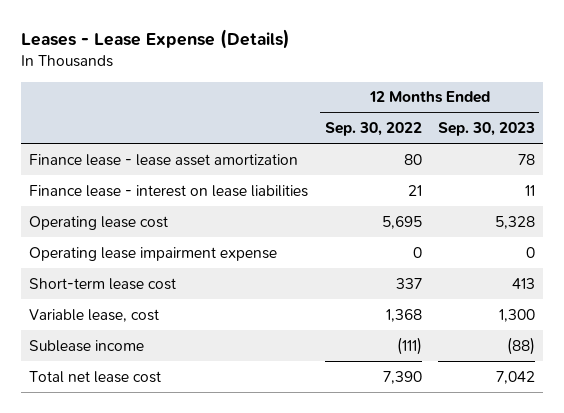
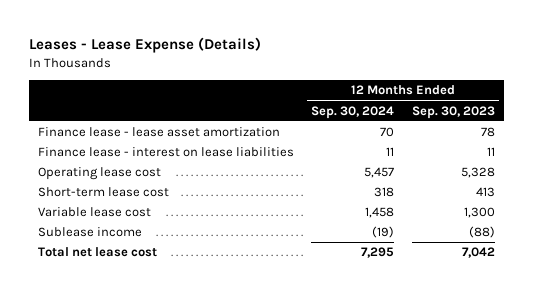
- | 12 Months Ended Sep. 30, 2022 | 12 Months Ended Sep. 30, 2023
+ | 12 Months Ended Sep. 30, 2024 | 12 Months Ended Sep. 30, 2023
- Operating lease impairment expense | 0 | 0
- Variable lease, cost | 1,368 | 1,300
+ Variable lease cost | 1,458 | 1,300

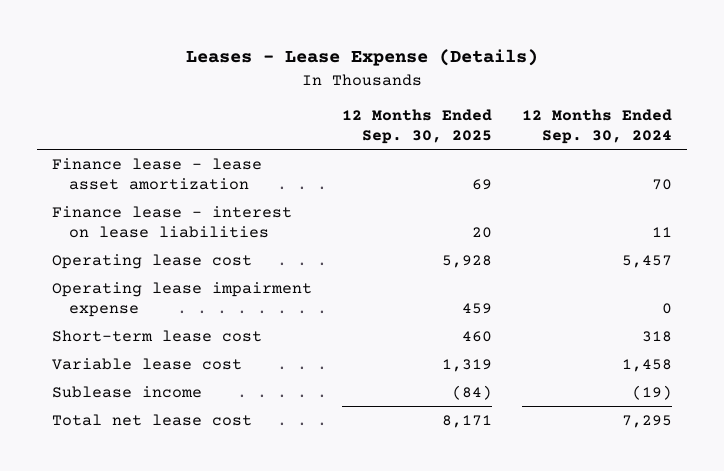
- | 12 Months Ended Sep. 30, 2024 | 12 Months Ended Sep. 30, 2023
+ | 12 Months Ended Sep. 30, 2025 | 12 Months Ended Sep. 30, 2024
+ Operating lease impairment expense | 459 | 0

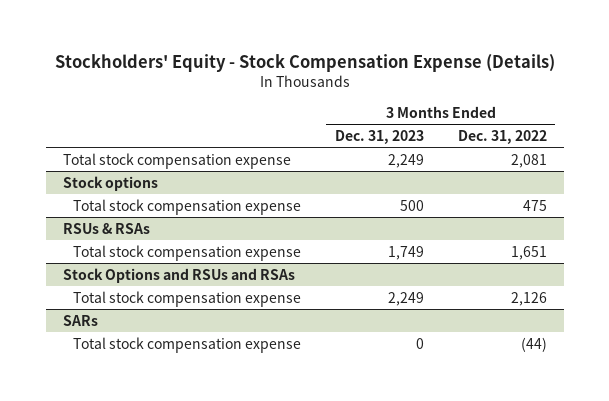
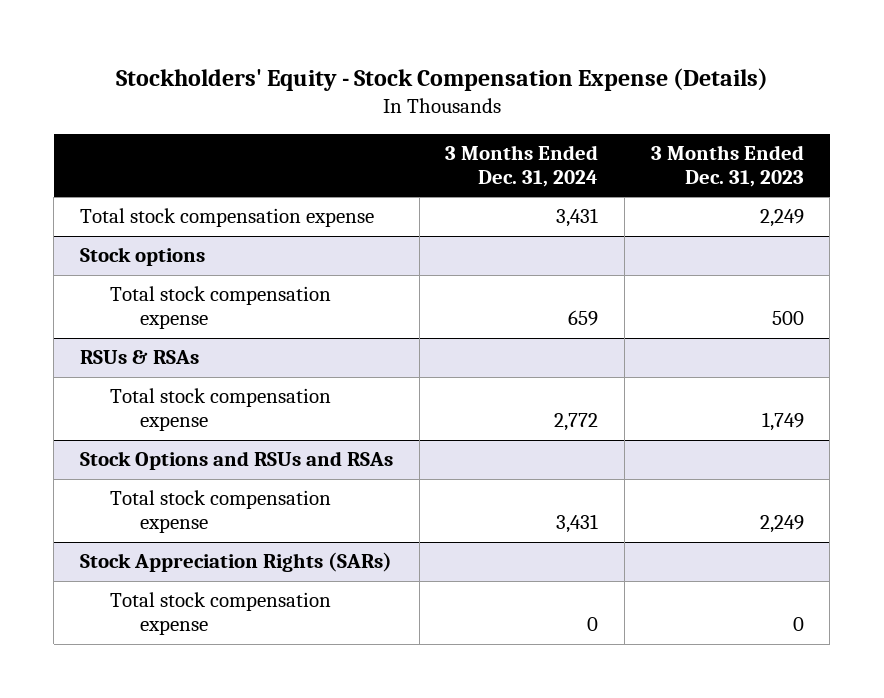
- | 3 Months Ended Dec. 31, 2023 | 3 Months Ended Dec. 31, 2022
+ | 3 Months Ended Dec. 31, 2024 | 3 Months Ended Dec. 31, 2023
- SARs
+ Stock Appreciation Rights (SARs)

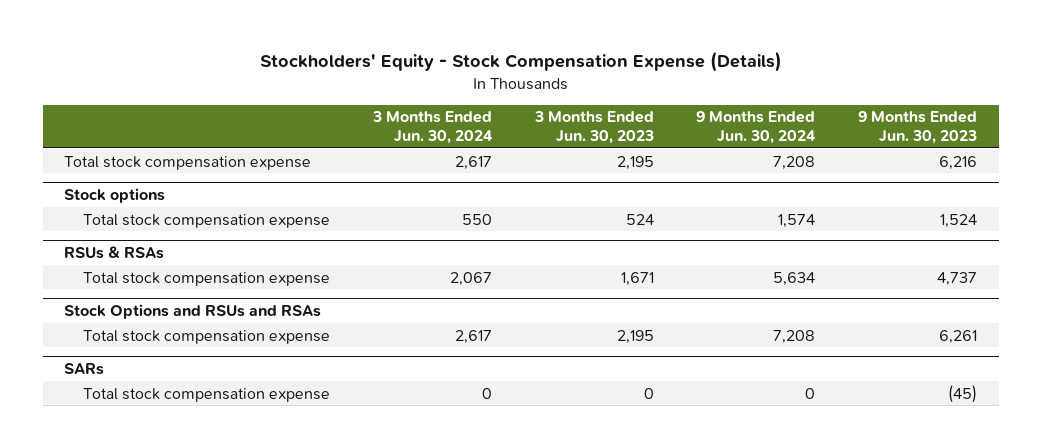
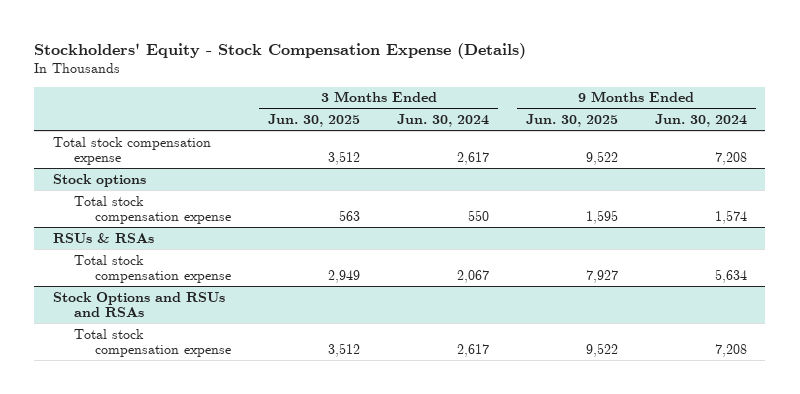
- | 3 Months Ended Jun. 30, 2024 | 3 Months Ended Jun. 30, 2023 | 9 Months Ended Jun. 30, 2024 | 9 Months Ended Jun. 30, 2023
+ | 3 Months Ended Jun. 30, 2025 | 3 Months Ended Jun. 30, 2024 | 9 Months Ended Jun. 30, 2025 | 9 Months Ended Jun. 30, 2024
- SARs
- Total stock compensation expense | 0 | 0 | 0 | (45)

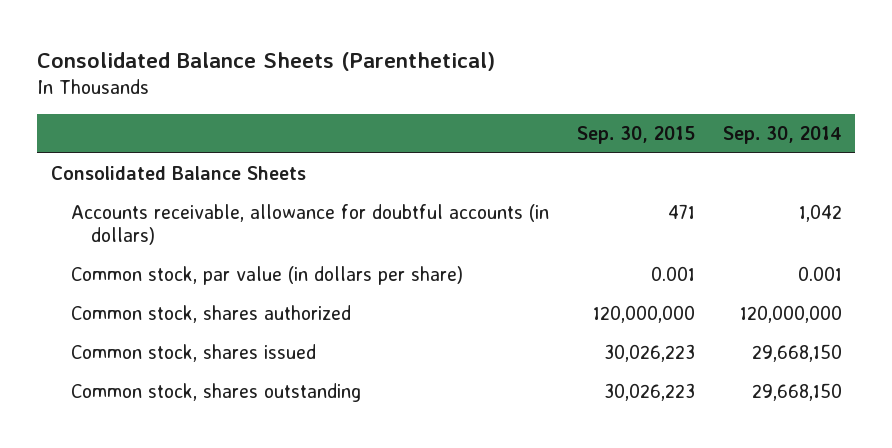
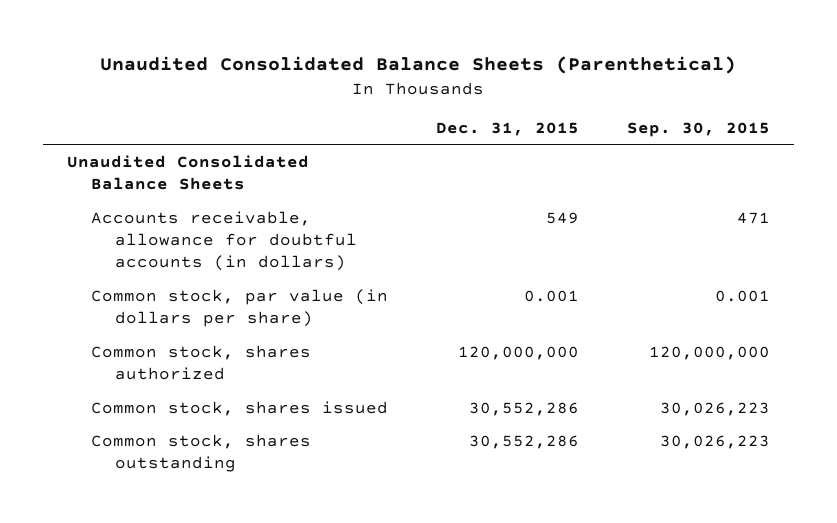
- Consolidated Balance Sheets (Parenthetical)
+ Unaudited Consolidated Balance Sheets (Parenthetical)
- | Sep. 30, 2015 | Sep. 30, 2014
+ | Dec. 31, 2015 | Sep. 30, 2015
- Consolidated Balance Sheets
+ Unaudited Consolidated Balance Sheets

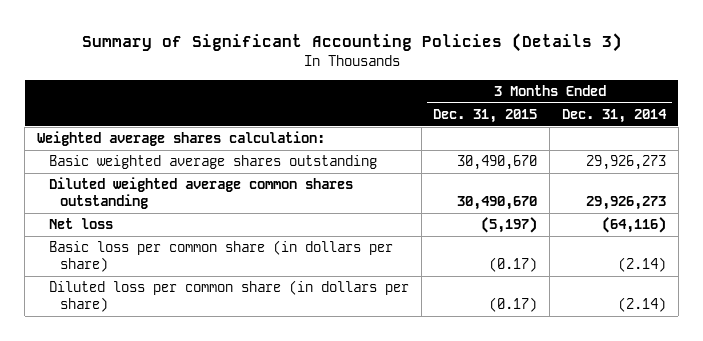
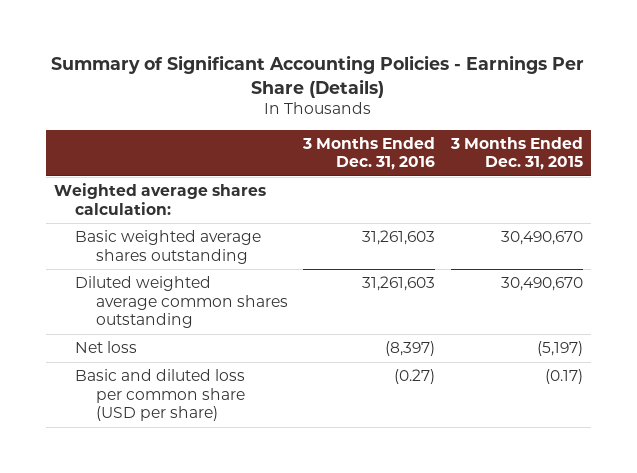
- Summary of Significant Accounting Policies (Details 3)
+ Summary of Significant Accounting Policies - Earnings Per Share (Details)
- | 3 Months Ended Dec. 31, 2015 | 3 Months Ended Dec. 31, 2014
+ | 3 Months Ended Dec. 31, 2016 | 3 Months Ended Dec. 31, 2015
- Basic loss per common share (in dollars per share) | (0.17) | (2.14)
- Diluted loss per common share (in dollars per share) | (0.17) | (2.14)
+ Basic and diluted loss per common share (USD per share) | (0.27) | (0.17)

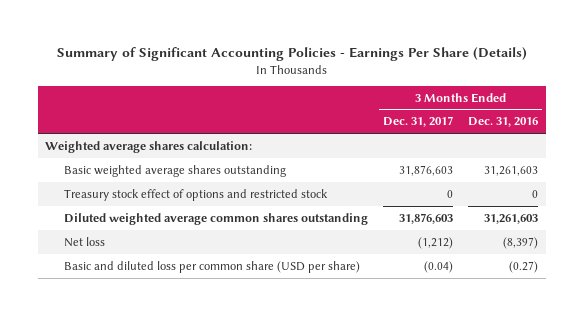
- | 3 Months Ended Dec. 31, 2016 | 3 Months Ended Dec. 31, 2015
+ | 3 Months Ended Dec. 31, 2017 | 3 Months Ended Dec. 31, 2016
+ Treasury stock effect of options and restricted stock | 0 | 0

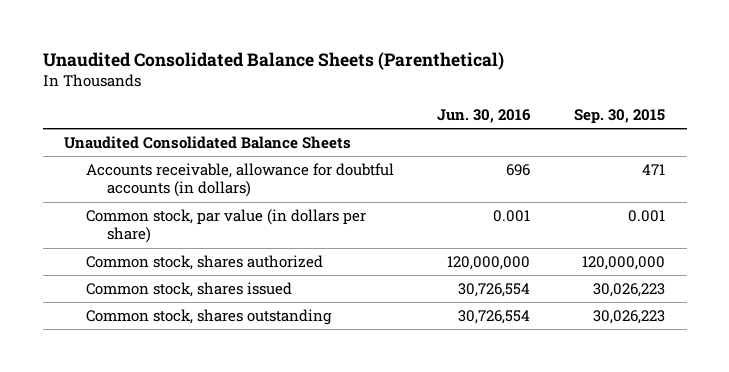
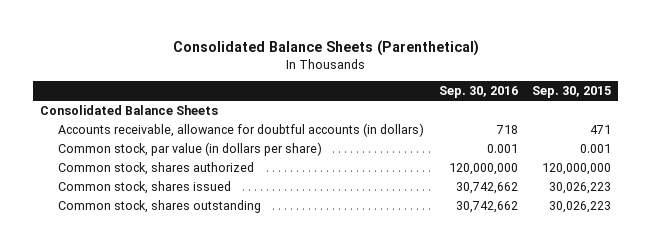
- Unaudited Consolidated Balance Sheets (Parenthetical)
+ Consolidated Balance Sheets (Parenthetical)
- | Jun. 30, 2016 | Sep. 30, 2015
+ | Sep. 30, 2016 | Sep. 30, 2015
- Unaudited Consolidated Balance Sheets
+ Consolidated Balance Sheets

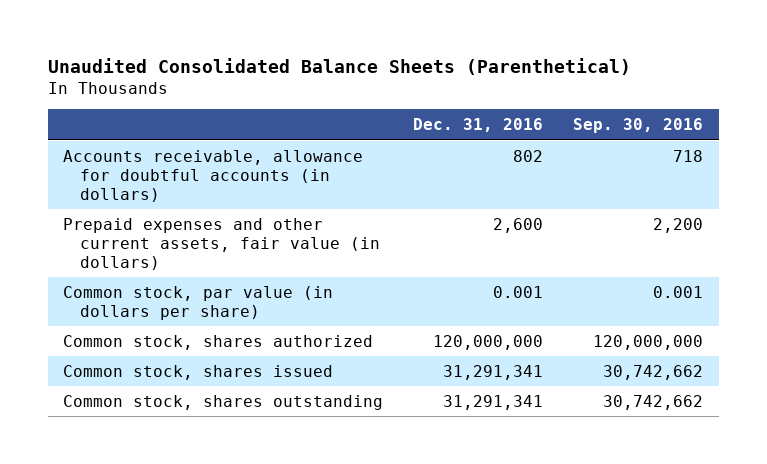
- Consolidated Balance Sheets (Parenthetical)
+ Unaudited Consolidated Balance Sheets (Parenthetical)
- | Sep. 30, 2016 | Sep. 30, 2015
+ | Dec. 31, 2016 | Sep. 30, 2016
- Consolidated Balance Sheets
+ Prepaid expenses and other current assets, fair value (in dollars) | 2,600 | 2,200

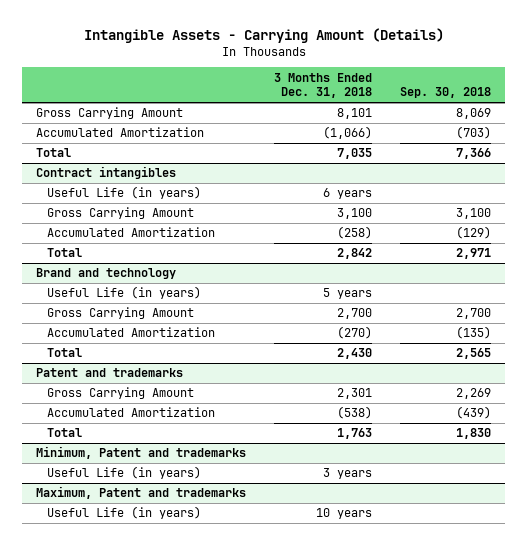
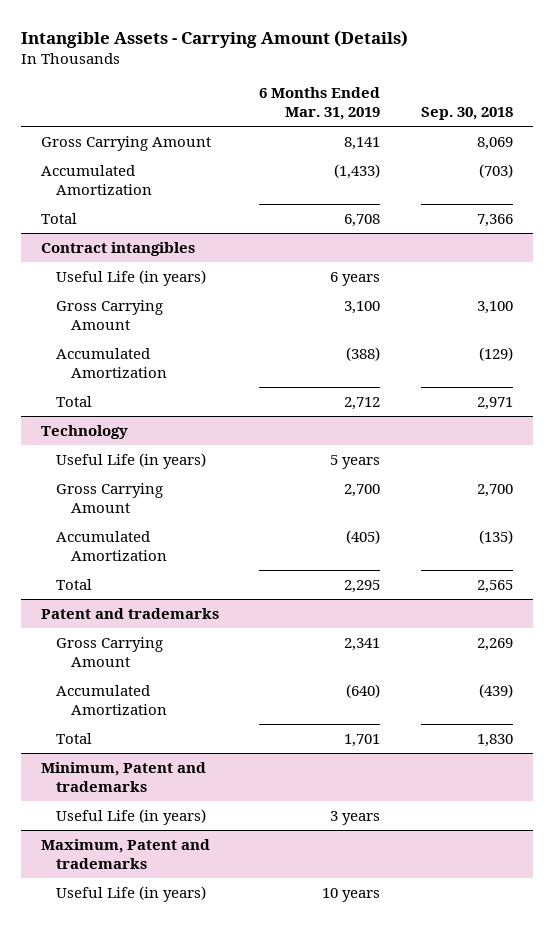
- | 3 Months Ended Dec. 31, 2018 | Sep. 30, 2018
+ | 6 Months Ended Mar. 31, 2019 | Sep. 30, 2018
- Brand and technology
+ Technology

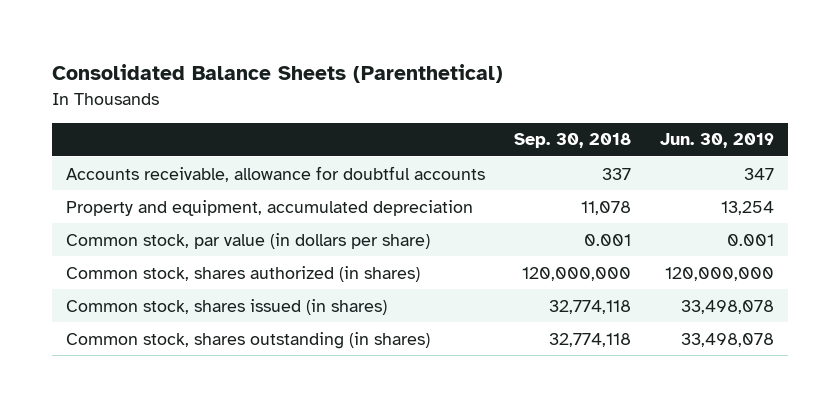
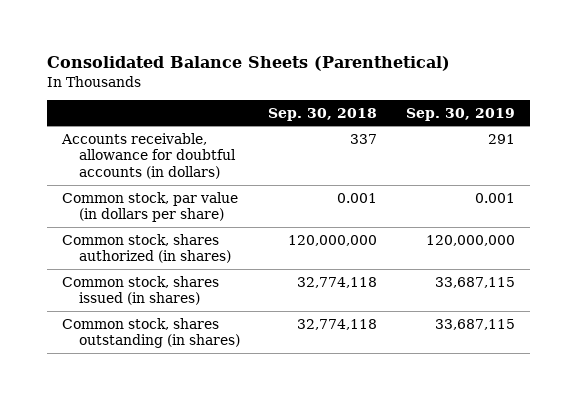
- | Sep. 30, 2018 | Jun. 30, 2019
+ | Sep. 30, 2018 | Sep. 30, 2019
- Accounts receivable, allowance for doubtful accounts | 337 | 347
- Property and equipment, accumulated depreciation | 11,078 | 13,254
+ Accounts receivable, allowance for doubtful accounts (in dollars) | 337 | 291

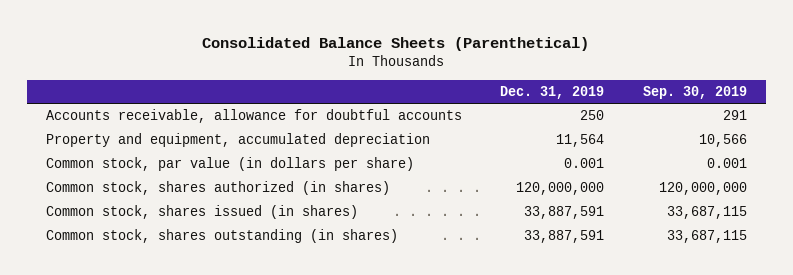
- | Sep. 30, 2018 | Sep. 30, 2019
+ | Dec. 31, 2019 | Sep. 30, 2019
- Accounts receivable, allowance for doubtful accounts (in dollars) | 337 | 291
+ Accounts receivable, allowance for doubtful accounts | 250 | 291
+ Property and equipment, accumulated depreciation | 11,564 | 10,566

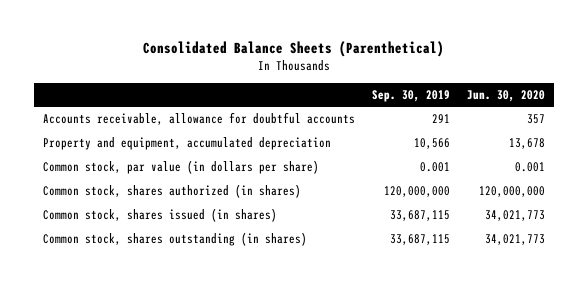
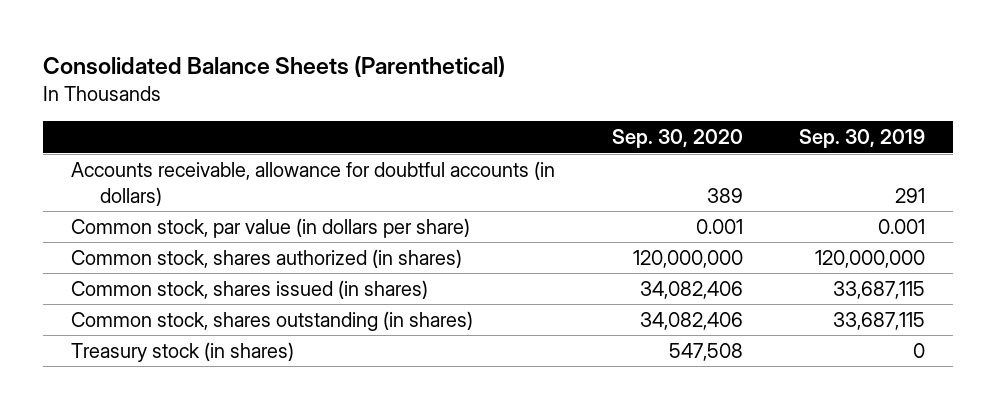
- | Sep. 30, 2019 | Jun. 30, 2020
+ | Sep. 30, 2020 | Sep. 30, 2019
- Accounts receivable, allowance for doubtful accounts | 291 | 357
- Property and equipment, accumulated depreciation | 10,566 | 13,678
+ Accounts receivable, allowance for doubtful accounts (in dollars) | 389 | 291
+ Treasury stock (in shares) | 547,508 | 0

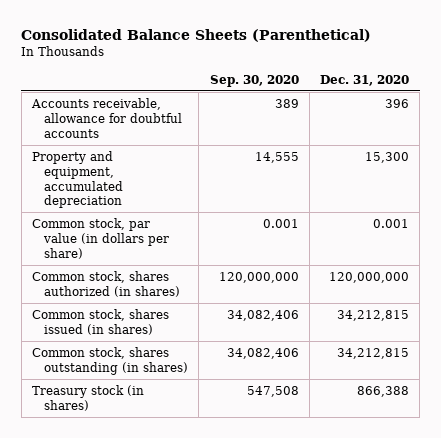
- | Sep. 30, 2020 | Sep. 30, 2019
+ | Sep. 30, 2020 | Dec. 31, 2020
- Accounts receivable, allowance for doubtful accounts (in dollars) | 389 | 291
+ Accounts receivable, allowance for doubtful accounts | 389 | 396
+ Property and equipment, accumulated depreciation | 14,555 | 15,300

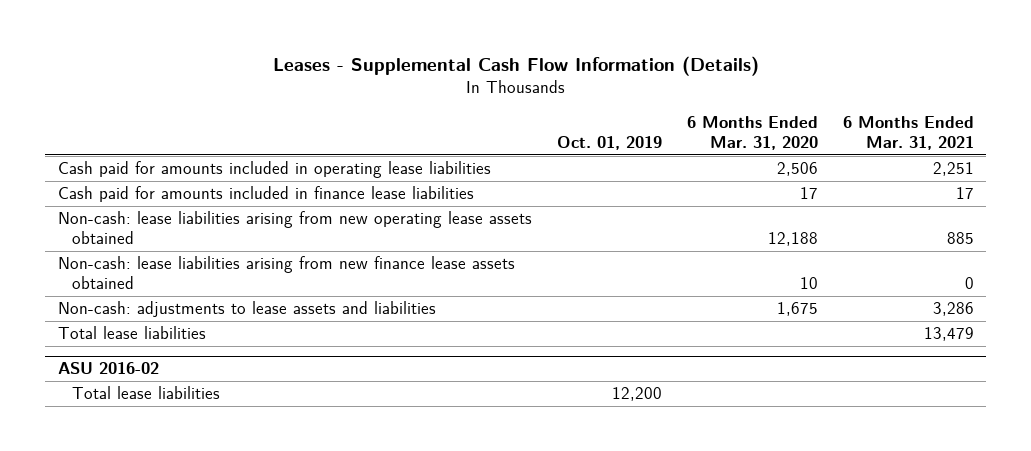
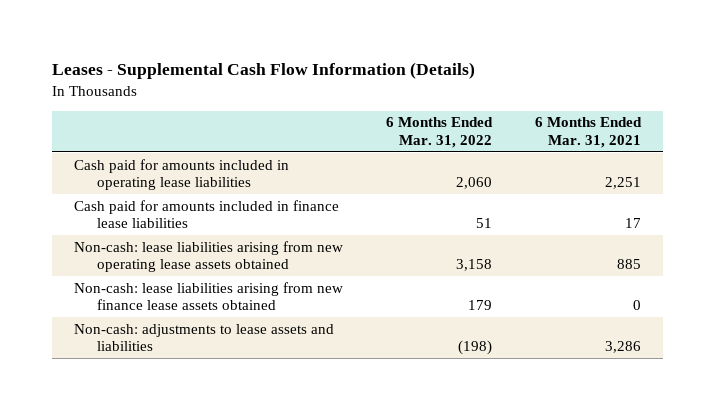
- | Oct. 01, 2019 | 6 Months Ended Mar. 31, 2020 | 6 Months Ended Mar. 31, 2021
+ | 6 Months Ended Mar. 31, 2022 | 6 Months Ended Mar. 31, 2021
- Total lease liabilities | | | 13,479
- ASU 2016-02
- Total lease liabilities | 12,200 | |

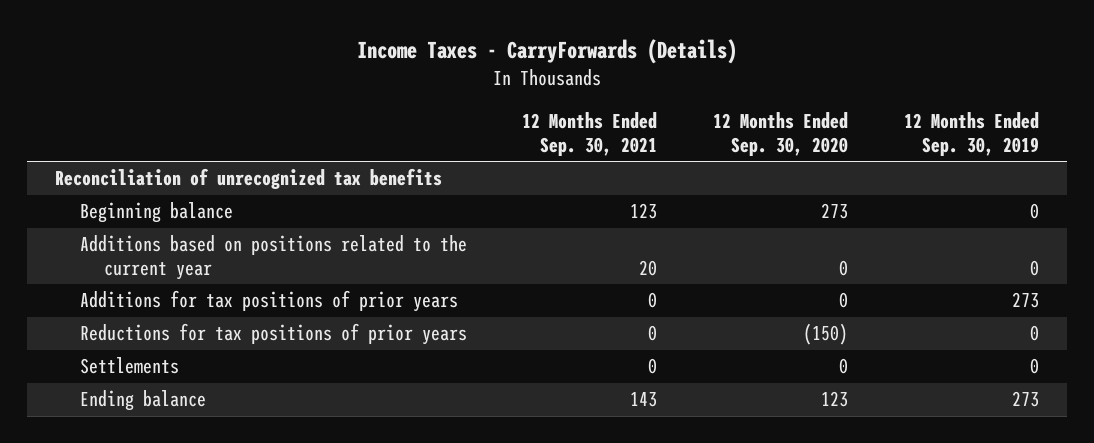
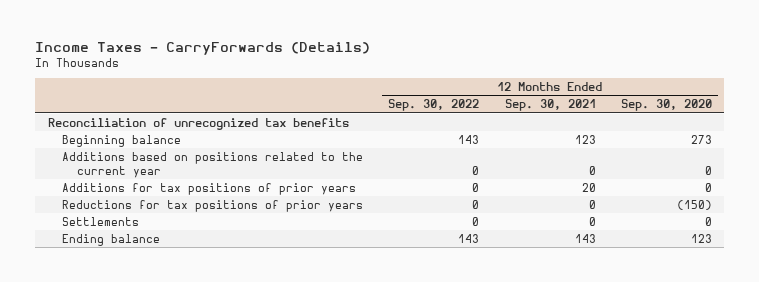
- | 12 Months Ended Sep. 30, 2021 | 12 Months Ended Sep. 30, 2020 | 12 Months Ended Sep. 30, 2019
+ | 12 Months Ended Sep. 30, 2022 | 12 Months Ended Sep. 30, 2021 | 12 Months Ended Sep. 30, 2020
- Additions based on positions related to the current year | 20 | 0 | 0
- Additions for tax positions of prior years | 0 | 0 | 273
+ Additions based on positions related to the current year | 0 | 0 | 0
+ Additions for tax positions of prior years | 0 | 20 | 0

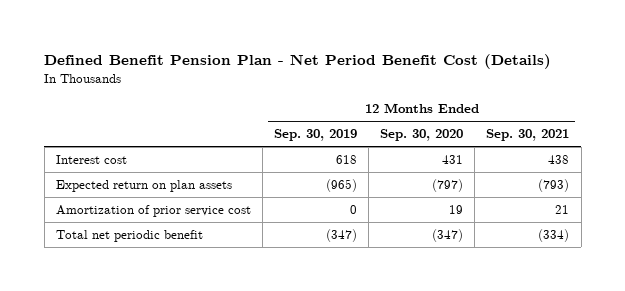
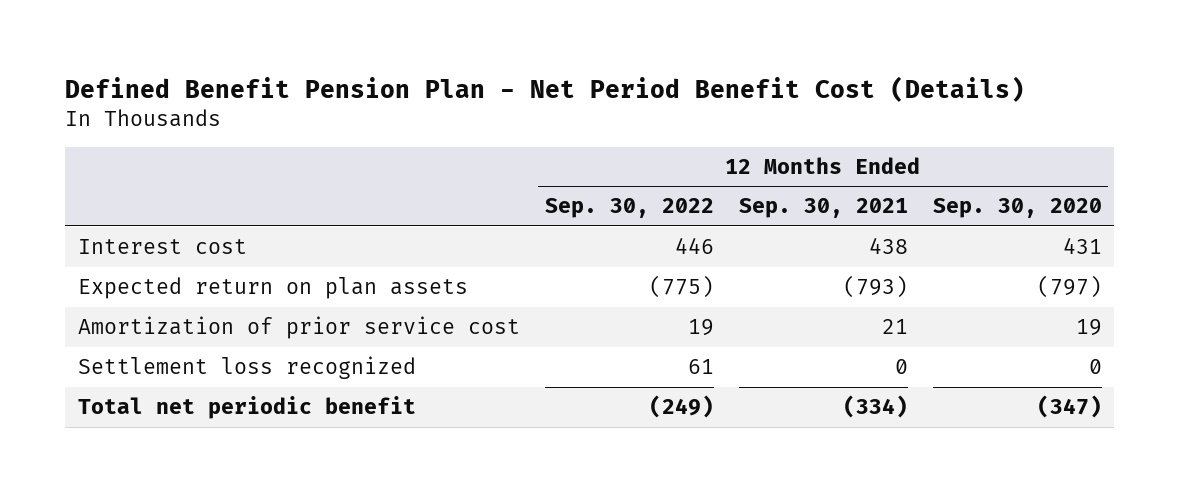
- | 12 Months Ended Sep. 30, 2019 | 12 Months Ended Sep. 30, 2020 | 12 Months Ended Sep. 30, 2021
+ | 12 Months Ended Sep. 30, 2022 | 12 Months Ended Sep. 30, 2021 | 12 Months Ended Sep. 30, 2020
+ Settlement loss recognized | 61 | 0 | 0

